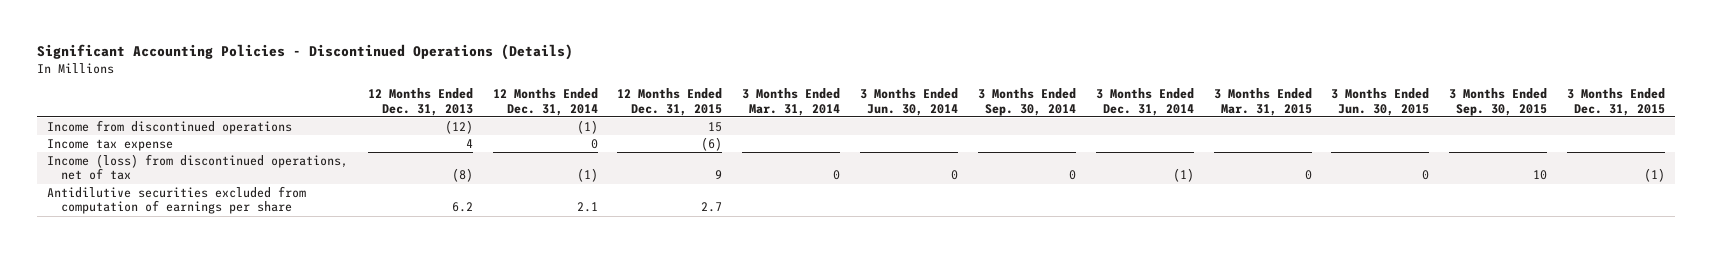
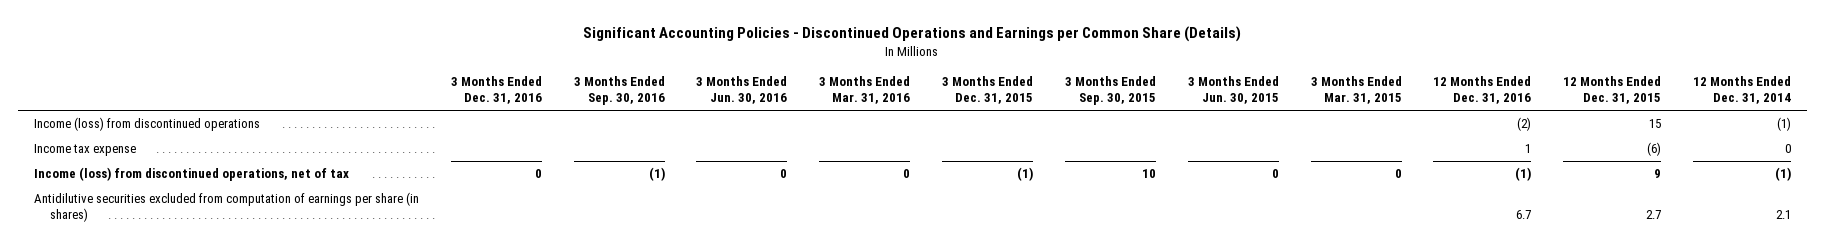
- Significant Accounting Policies - Discontinued Operations (Details)
+ Significant Accounting Policies - Discontinued Operations and Earnings per Common Share (Details)
- | 12 Months Ended Dec. 31, 2013 | 12 Months Ended Dec. 31, 2014 | 12 Months Ended Dec. 31, 2015 | 3 Months Ended Mar. 31, 2014 | 3 Months Ended Jun. 30, 2014 | 3 Months Ended Sep. 30, 2014 | 3 Months Ended Dec. 31, 2014 | 3 Months Ended Mar. 31, 2015 | 3 Months Ended Jun. 30, 2015 | 3 Months Ended Sep. 30, 2015 | 3 Months Ended Dec. 31, 2015
+ | 3 Months Ended Dec. 31, 2016 | 3 Months Ended Sep. 30, 2016 | 3 Months Ended Jun. 30, 2016 | 3 Months Ended Mar. 31, 2016 | 3 Months Ended Dec. 31, 2015 | 3 Months Ended Sep. 30, 2015 | 3 Months Ended Jun. 30, 2015 | 3 Months Ended Mar. 31, 2015 | 12 Months Ended Dec. 31, 2016 | 12 Months Ended Dec. 31, 2015 | 12 Months Ended Dec. 31, 2014
- Income from discontinued operations | (12) | (1) | 15 | | | | | | | |
+ Income (loss) from discontinued operations | | | | | | | | | (2) | 15 | (1)
- Antidilutive securities excluded from computation of earnings per share | 6.2 | 2.1 | 2.7 | | | | | | | |
+ Antidilutive securities excluded from computation of earnings per share (in shares) | | | | | | | | | 6.7 | 2.7 | 2.1

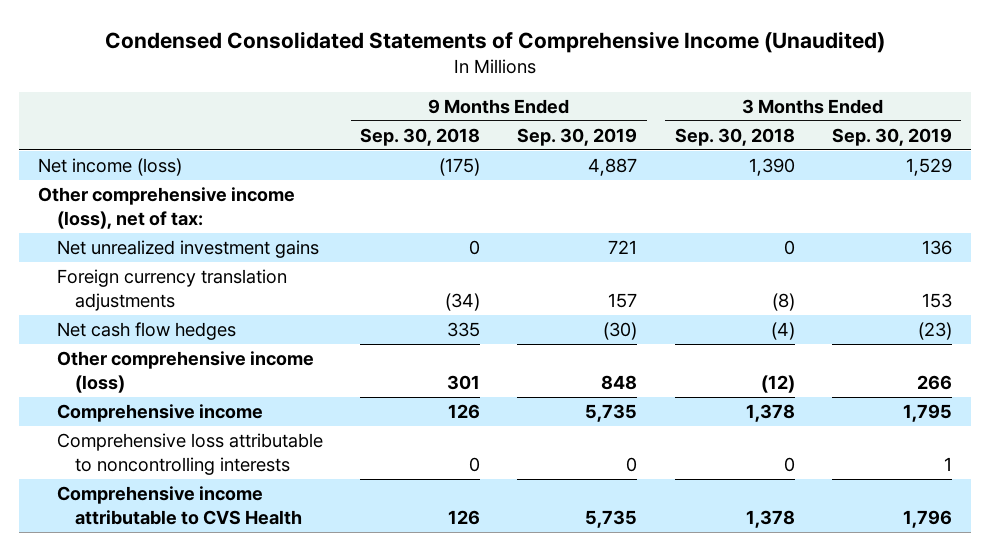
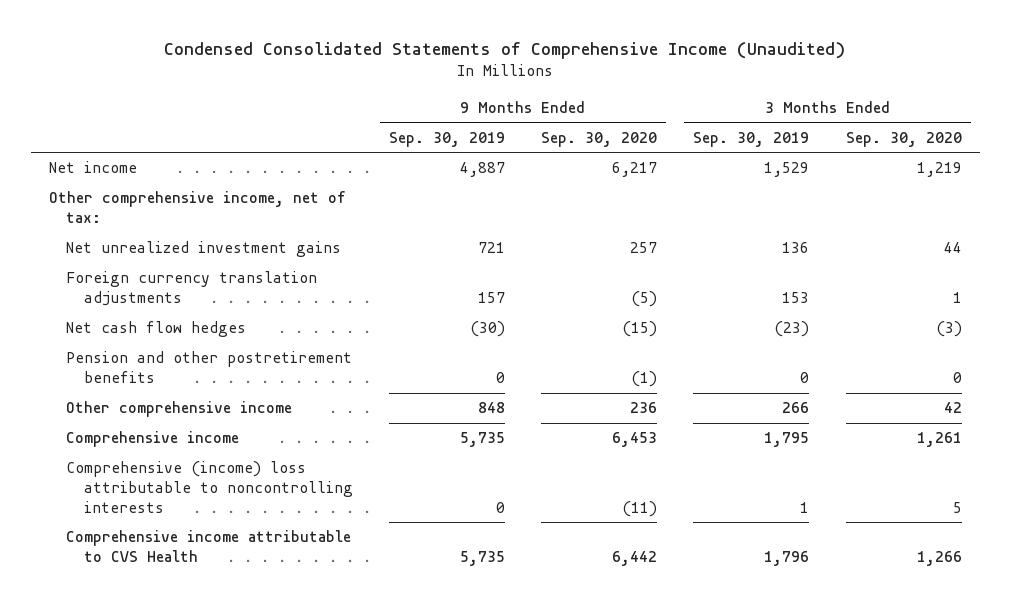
- | 9 Months Ended Sep. 30, 2018 | 9 Months Ended Sep. 30, 2019 | 3 Months Ended Sep. 30, 2018 | 3 Months Ended Sep. 30, 2019
+ | 9 Months Ended Sep. 30, 2019 | 9 Months Ended Sep. 30, 2020 | 3 Months Ended Sep. 30, 2019 | 3 Months Ended Sep. 30, 2020
- Net income (loss) | (175) | 4,887 | 1,390 | 1,529
- Other comprehensive income (loss), net of tax:
+ Net income | 4,887 | 6,217 | 1,529 | 1,219
+ Other comprehensive income, net of tax:
- Other comprehensive income (loss) | 301 | 848 | (12) | 266
+ Pension and other postretirement benefits | 0 | (1) | 0 | 0
+ Other comprehensive income | 848 | 236 | 266 | 42
- Comprehensive loss attributable to noncontrolling interests | 0 | 0 | 0 | 1
+ Comprehensive (income) loss attributable to noncontrolling interests | 0 | (11) | 1 | 5

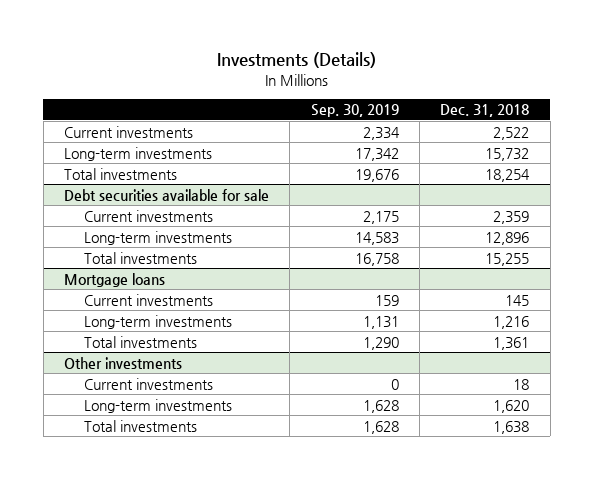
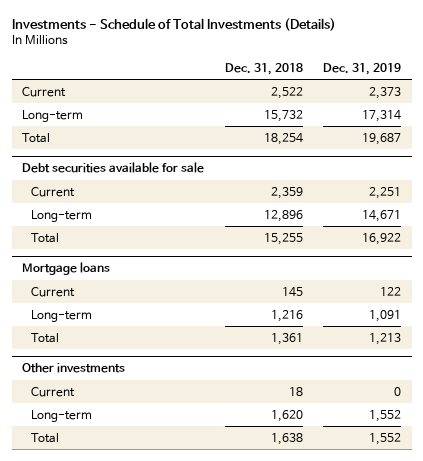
- Investments (Details)
+ Investments - Schedule of Total Investments (Details)
- | Sep. 30, 2019 | Dec. 31, 2018
+ | Dec. 31, 2018 | Dec. 31, 2019
- Current investments | 2,334 | 2,522
- Long-term investments | 17,342 | 15,732
- Total investments | 19,676 | 18,254
+ Current | 2,522 | 2,373
+ Long-term | 15,732 | 17,314
+ Total | 18,254 | 19,687
@ Debt securities available for sale
- Current investments | 2,175 | 2,359
- Long-term investments | 14,583 | 12,896
- Total investments | 16,758 | 15,255
+ Current | 2,359 | 2,251
+ Long-term | 12,896 | 14,671
+ Total | 15,255 | 16,922
@ Mortgage loans
- Current investments | 159 | 145
- Long-term investments | 1,131 | 1,216
- Total investments | 1,290 | 1,361
+ Current | 145 | 122
+ Long-term | 1,216 | 1,091
+ Total | 1,361 | 1,213
@ Other investments
- Current investments | 0 | 18
- Long-term investments | 1,628 | 1,620
- Total investments | 1,628 | 1,638
+ Current | 18 | 0
+ Long-term | 1,620 | 1,552
+ Total | 1,638 | 1,552

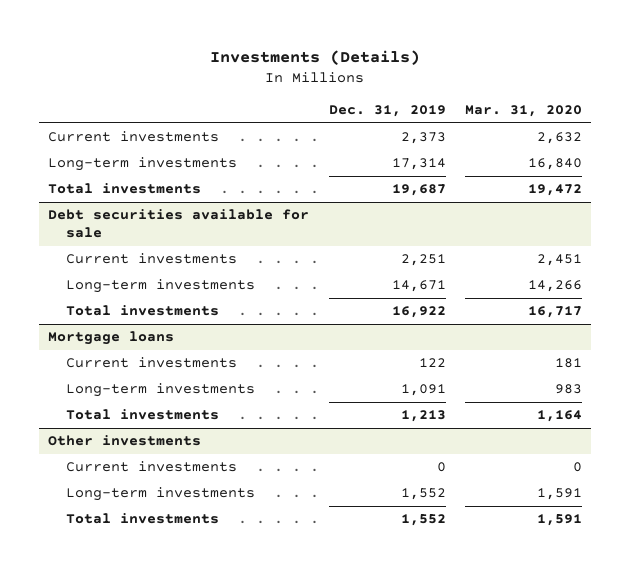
- Investments - Schedule of Total Investments (Details)
+ Investments (Details)
- | Dec. 31, 2018 | Dec. 31, 2019
+ | Dec. 31, 2019 | Mar. 31, 2020
- Current | 2,522 | 2,373
- Long-term | 15,732 | 17,314
- Total | 18,254 | 19,687
+ Current investments | 2,373 | 2,632
+ Long-term investments | 17,314 | 16,840
+ Total investments | 19,687 | 19,472
@ Debt securities available for sale
- Current | 2,359 | 2,251
- Long-term | 12,896 | 14,671
- Total | 15,255 | 16,922
+ Current investments | 2,251 | 2,451
+ Long-term investments | 14,671 | 14,266
+ Total investments | 16,922 | 16,717
@ Mortgage loans
- Current | 145 | 122
- Long-term | 1,216 | 1,091
- Total | 1,361 | 1,213
+ Current investments | 122 | 181
+ Long-term investments | 1,091 | 983
+ Total investments | 1,213 | 1,164
@ Other investments
- Current | 18 | 0
- Long-term | 1,620 | 1,552
- Total | 1,638 | 1,552
+ Current investments | 0 | 0
+ Long-term investments | 1,552 | 1,591
+ Total investments | 1,552 | 1,591

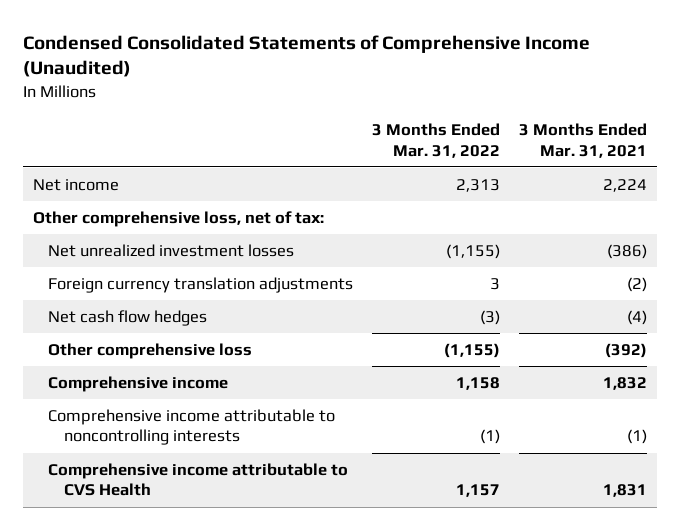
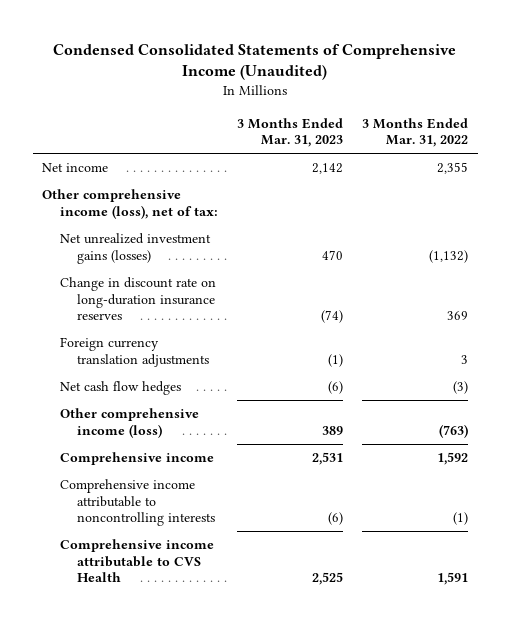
- | 3 Months Ended Mar. 31, 2022 | 3 Months Ended Mar. 31, 2021
+ | 3 Months Ended Mar. 31, 2023 | 3 Months Ended Mar. 31, 2022
- Net income | 2,313 | 2,224
- Other comprehensive loss, net of tax:
- Net unrealized investment losses | (1,155) | (386)
+ Net income | 2,142 | 2,355
+ Other comprehensive income (loss), net of tax:
+ Net unrealized investment gains (losses) | 470 | (1,132)
+ Change in discount rate on long-duration insurance reserves | (74) | 369
- Other comprehensive loss | (1,155) | (392)
- Comprehensive income | 1,158 | 1,832
+ Other comprehensive income (loss) | 389 | (763)
+ Comprehensive income | 2,531 | 1,592
- Comprehensive income attributable to CVS Health | 1,157 | 1,831
+ Comprehensive income attributable to CVS Health | 2,525 | 1,591

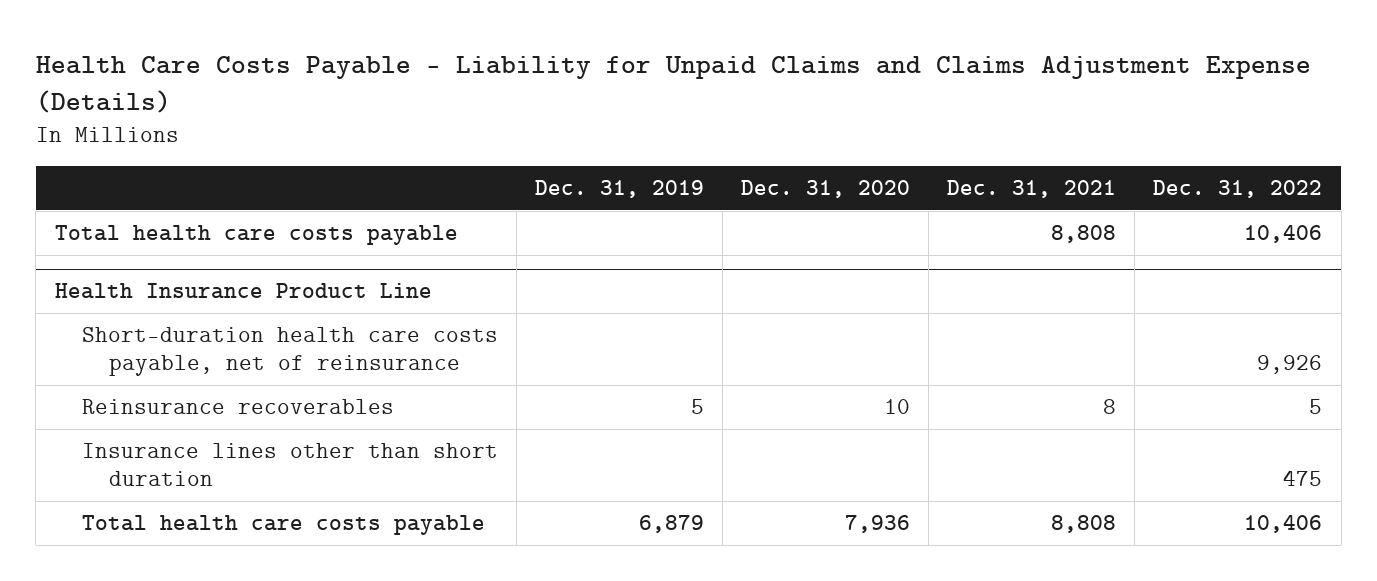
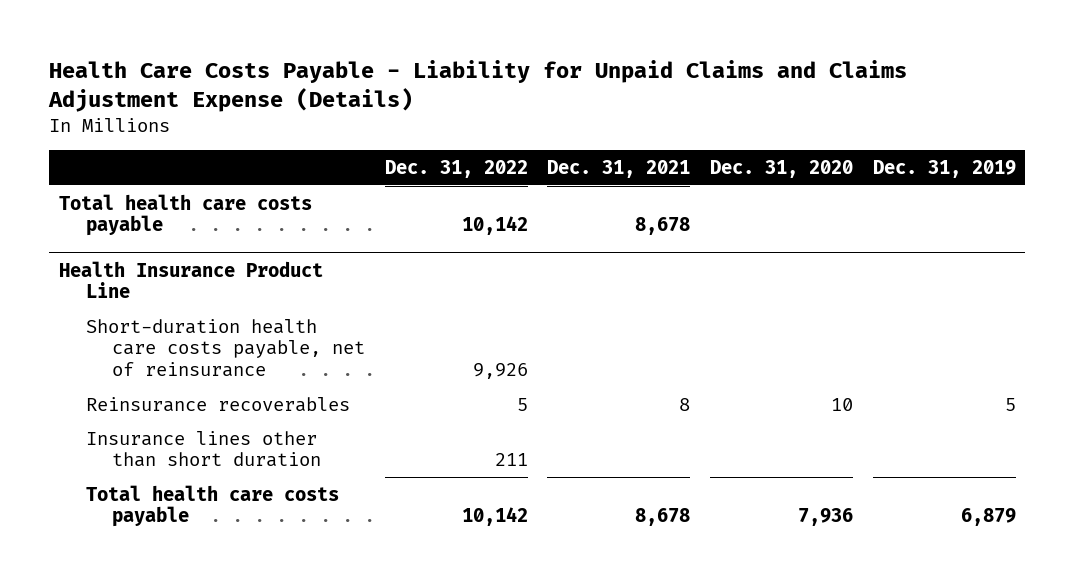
- | Dec. 31, 2019 | Dec. 31, 2020 | Dec. 31, 2021 | Dec. 31, 2022
+ | Dec. 31, 2022 | Dec. 31, 2021 | Dec. 31, 2020 | Dec. 31, 2019
- Total health care costs payable | | | 8,808 | 10,406
+ Total health care costs payable | 10,142 | 8,678 | |
@ Health Insurance Product Line
- Insurance lines other than short duration | | | | 475
- Total health care costs payable | 6,879 | 7,936 | 8,808 | 10,406
+ Insurance lines other than short duration | 211 | | |
+ Total health care costs payable | 10,142 | 8,678 | 7,936 | 6,879

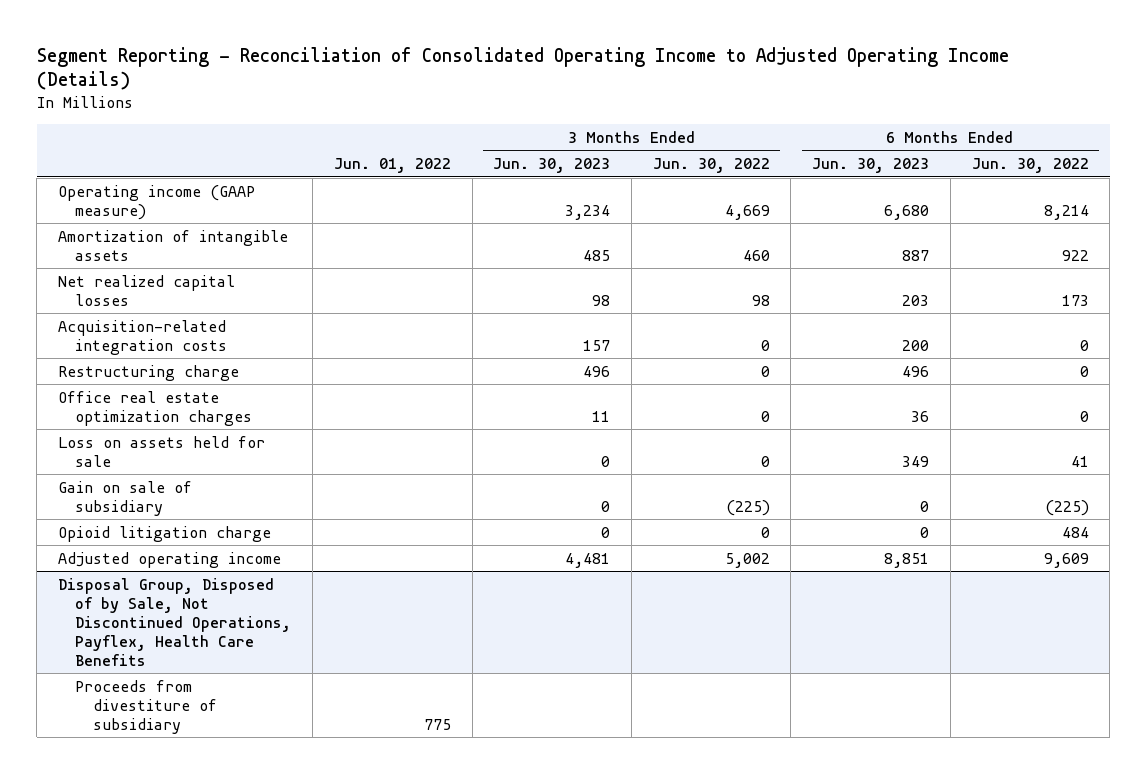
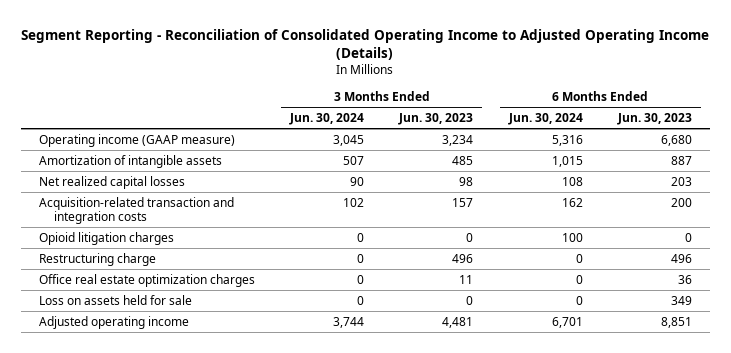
- | Jun. 01, 2022 | 3 Months Ended Jun. 30, 2023 | 3 Months Ended Jun. 30, 2022 | 6 Months Ended Jun. 30, 2023 | 6 Months Ended Jun. 30, 2022
+ | 3 Months Ended Jun. 30, 2024 | 3 Months Ended Jun. 30, 2023 | 6 Months Ended Jun. 30, 2024 | 6 Months Ended Jun. 30, 2023
- Acquisition-related integration costs | | 157 | 0 | 200 | 0
+ Acquisition-related transaction and integration costs | 102 | 157 | 162 | 200
+ Opioid litigation charges | 0 | 0 | 100 | 0
- Gain on sale of subsidiary | | 0 | (225) | 0 | (225)
- Opioid litigation charge | | 0 | 0 | 0 | 484
- Disposal Group, Disposed of by Sale, Not Discontinued Operations, Payflex, Health Care Benefits
- Proceeds from divestiture of subsidiary | 775 | | | |

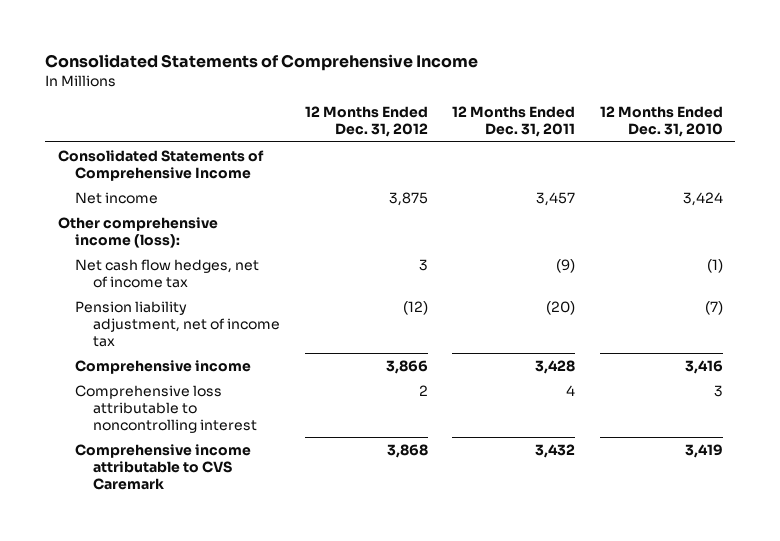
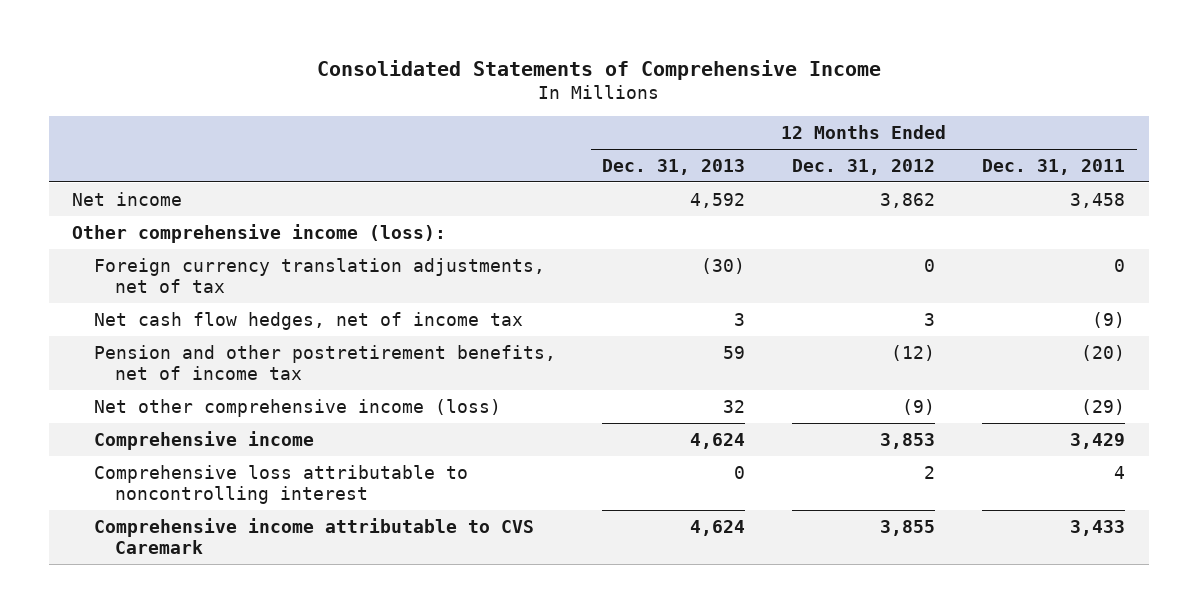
- | 12 Months Ended Dec. 31, 2012 | 12 Months Ended Dec. 31, 2011 | 12 Months Ended Dec. 31, 2010
+ | 12 Months Ended Dec. 31, 2013 | 12 Months Ended Dec. 31, 2012 | 12 Months Ended Dec. 31, 2011
- Consolidated Statements of Comprehensive Income
- Net income | 3,875 | 3,457 | 3,424
+ Net income | 4,592 | 3,862 | 3,458
+ Foreign currency translation adjustments, net of tax | (30) | 0 | 0
- Pension liability adjustment, net of income tax | (12) | (20) | (7)
- Comprehensive income | 3,866 | 3,428 | 3,416
+ Pension and other postretirement benefits, net of income tax | 59 | (12) | (20)
+ Net other comprehensive income (loss) | 32 | (9) | (29)
+ Comprehensive income | 4,624 | 3,853 | 3,429
- Comprehensive income attributable to CVS Caremark | 3,868 | 3,432 | 3,419
+ Comprehensive income attributable to CVS Caremark | 4,624 | 3,855 | 3,433

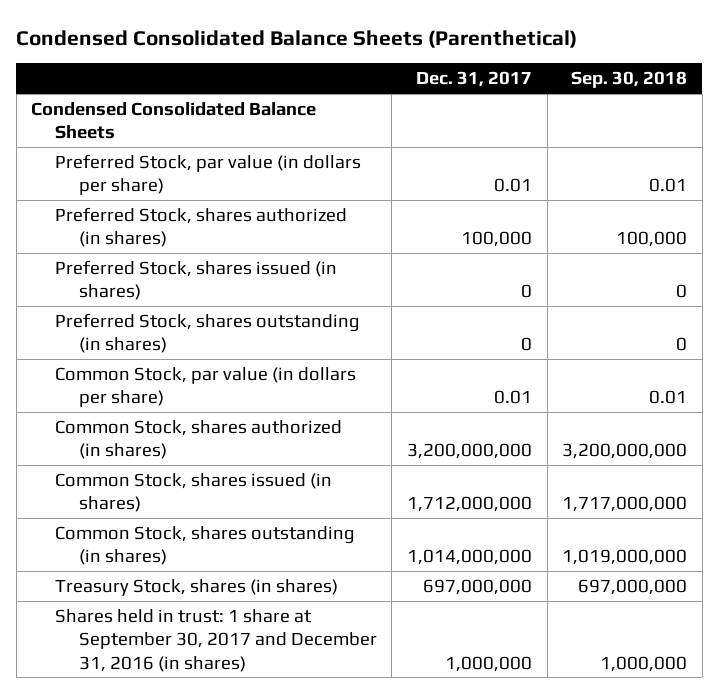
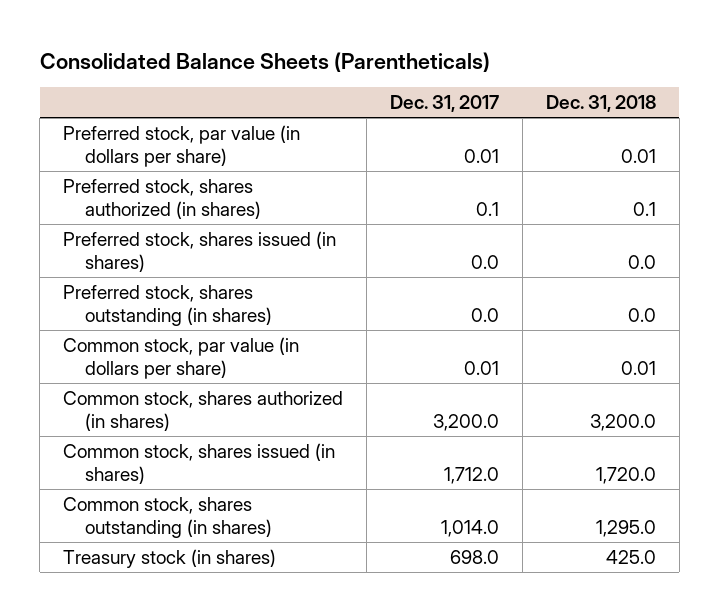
- Condensed Consolidated Balance Sheets (Parenthetical)
+ Consolidated Balance Sheets (Parentheticals)
- | Dec. 31, 2017 | Sep. 30, 2018
+ | Dec. 31, 2017 | Dec. 31, 2018
- Condensed Consolidated Balance Sheets
- Preferred Stock, par value (in dollars per share) | 0.01 | 0.01
- Preferred Stock, shares authorized (in shares) | 100,000 | 100,000
- Preferred Stock, shares issued (in shares) | 0 | 0
- Preferred Stock, shares outstanding (in shares) | 0 | 0
- Common Stock, par value (in dollars per share) | 0.01 | 0.01
- Common Stock, shares authorized (in shares) | 3,200,000,000 | 3,200,000,000
- Common Stock, shares issued (in shares) | 1,712,000,000 | 1,717,000,000
- Common Stock, shares outstanding (in shares) | 1,014,000,000 | 1,019,000,000
- Treasury Stock, shares (in shares) | 697,000,000 | 697,000,000
- Shares held in trust: 1 share at September 30, 2017 and December 31, 2016 (in shares) | 1,000,000 | 1,000,000
+ Preferred stock, par value (in dollars per share) | 0.01 | 0.01
+ Preferred stock, shares authorized (in shares) | 0.1 | 0.1
+ Preferred stock, shares issued (in shares) | 0.0 | 0.0
+ Preferred stock, shares outstanding (in shares) | 0.0 | 0.0
+ Common stock, par value (in dollars per share) | 0.01 | 0.01
+ Common stock, shares authorized (in shares) | 3,200.0 | 3,200.0
+ Common stock, shares issued (in shares) | 1,712.0 | 1,720.0
+ Common stock, shares outstanding (in shares) | 1,014.0 | 1,295.0
+ Treasury stock (in shares) | 698.0 | 425.0

